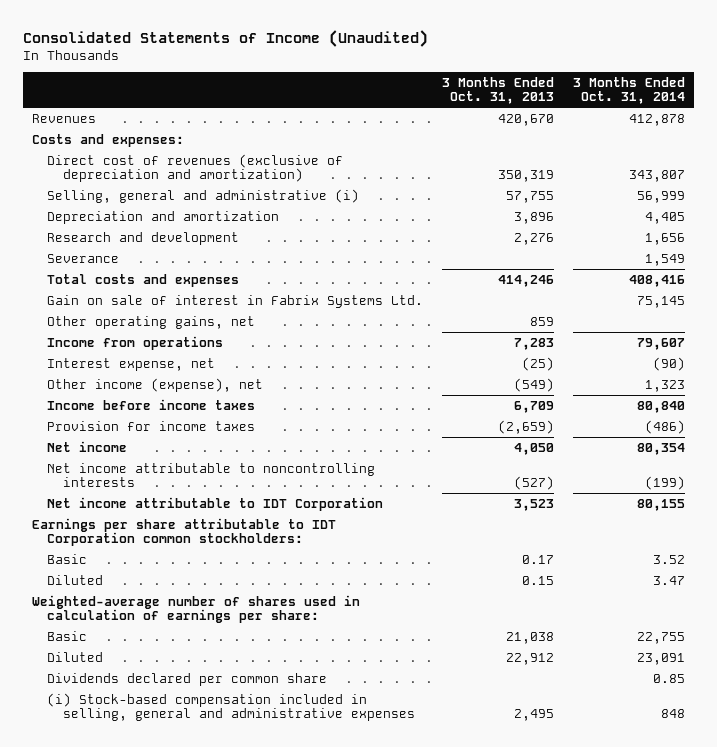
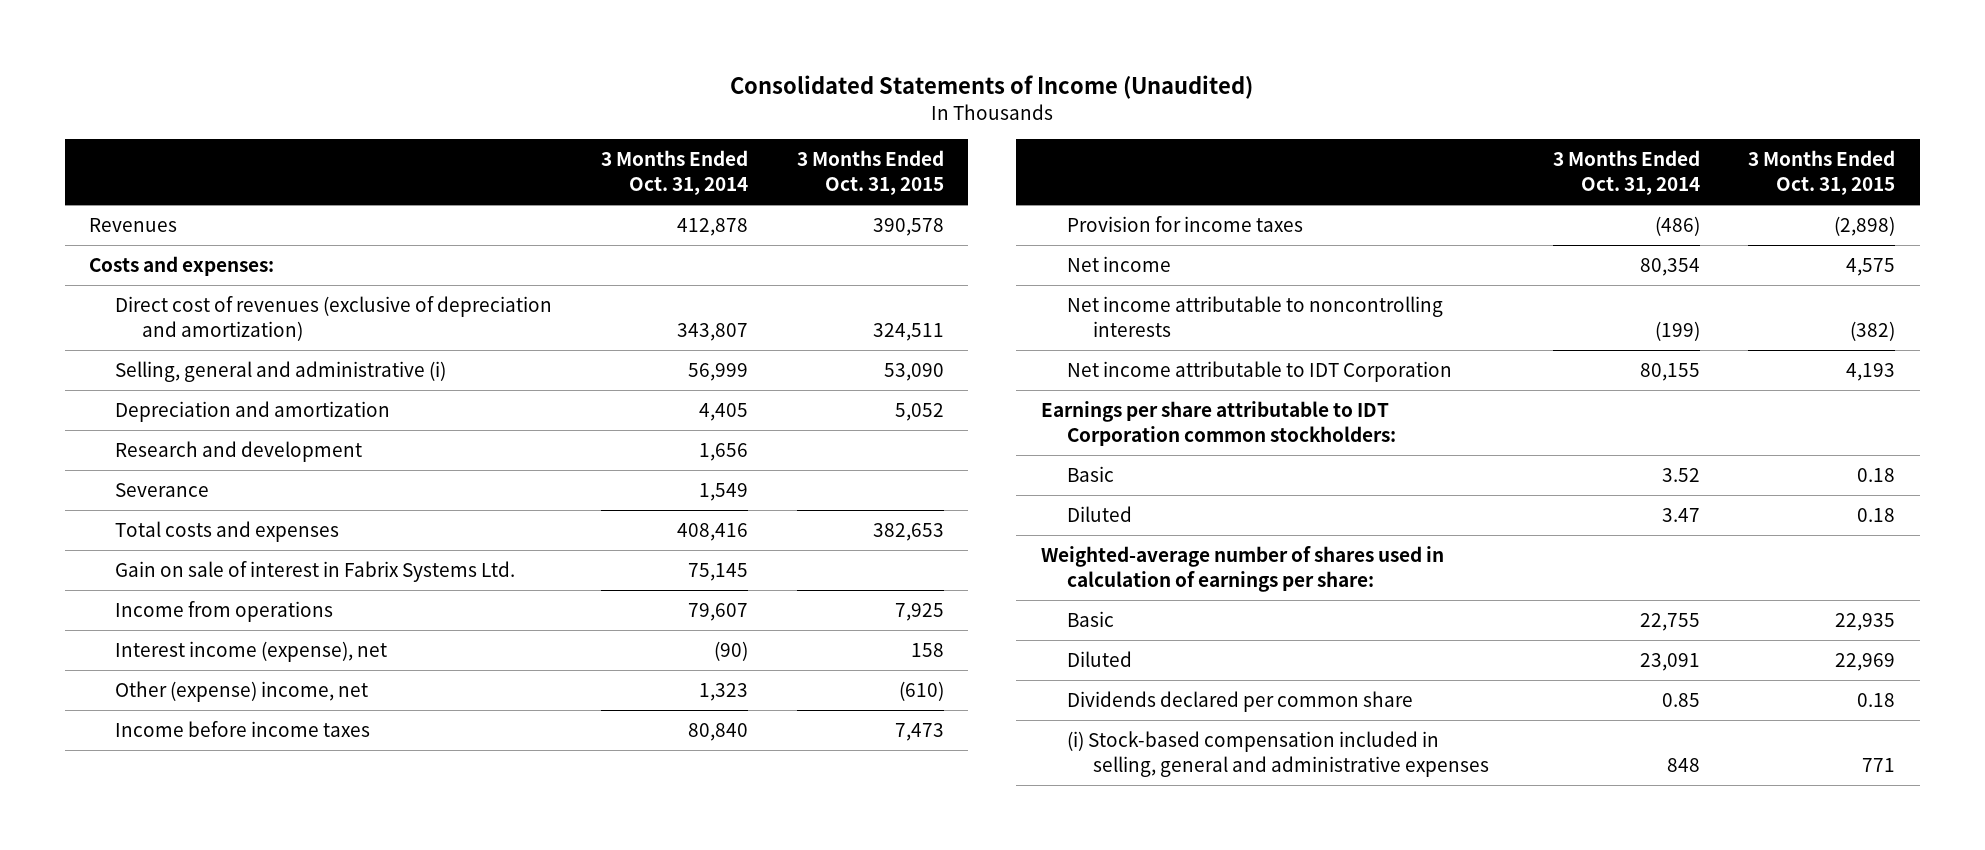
- | 3 Months Ended Oct. 31, 2013 | 3 Months Ended Oct. 31, 2014
+ | 3 Months Ended Oct. 31, 2014 | 3 Months Ended Oct. 31, 2015
- Other operating gains, net | 859 |
- Interest expense, net | (25) | (90)
- Other income (expense), net | (549) | 1,323
+ Interest income (expense), net | (90) | 158
+ Other (expense) income, net | 1,323 | (610)

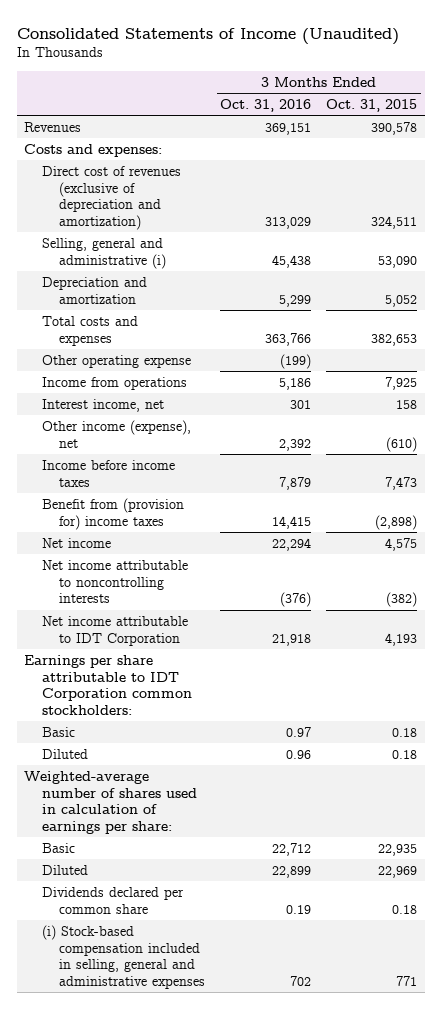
- | 3 Months Ended Oct. 31, 2014 | 3 Months Ended Oct. 31, 2015
+ | 3 Months Ended Oct. 31, 2016 | 3 Months Ended Oct. 31, 2015
- Research and development | 1,656 |
- Severance | 1,549 |
- Gain on sale of interest in Fabrix Systems Ltd. | 75,145 |
+ Other operating expense | (199) |
- Interest income (expense), net | (90) | 158
- Other (expense) income, net | 1,323 | (610)
+ Interest income, net | 301 | 158
+ Other income (expense), net | 2,392 | (610)
- Provision for income taxes | (486) | (2,898)
+ Benefit from (provision for) income taxes | 14,415 | (2,898)

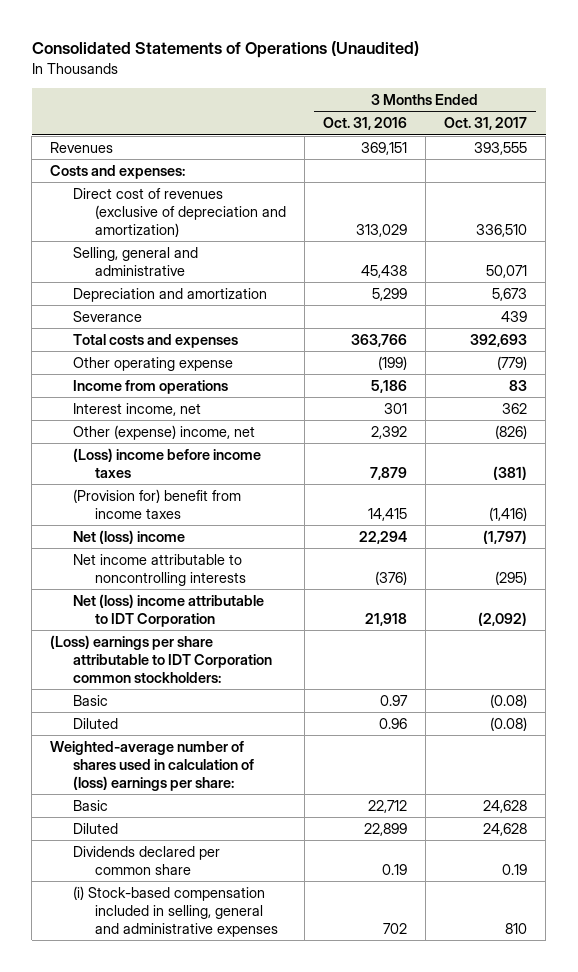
- Consolidated Statements of Income (Unaudited)
+ Consolidated Statements of Operations (Unaudited)
- | 3 Months Ended Oct. 31, 2016 | 3 Months Ended Oct. 31, 2015
+ | 3 Months Ended Oct. 31, 2016 | 3 Months Ended Oct. 31, 2017
- Selling, general and administrative (i) | 45,438 | 53,090
+ Selling, general and administrative | 45,438 | 50,071
+ Severance | | 439
- Other income (expense), net | 2,392 | (610)
- Income before income taxes | 7,879 | 7,473
- Benefit from (provision for) income taxes | 14,415 | (2,898)
- Net income | 22,294 | 4,575
+ Other (expense) income, net | 2,392 | (826)
+ (Loss) income before income taxes | 7,879 | (381)
+ (Provision for) benefit from income taxes | 14,415 | (1,416)
+ Net (loss) income | 22,294 | (1,797)
- Net income attributable to IDT Corporation | 21,918 | 4,193
- Earnings per share attributable to IDT Corporation common stockholders:
+ Net (loss) income attributable to IDT Corporation | 21,918 | (2,092)
+ (Loss) earnings per share attributable to IDT Corporation common stockholders:
- Weighted-average number of shares used in calculation of earnings per share:
+ Weighted-average number of shares used in calculation of (loss) earnings per share:

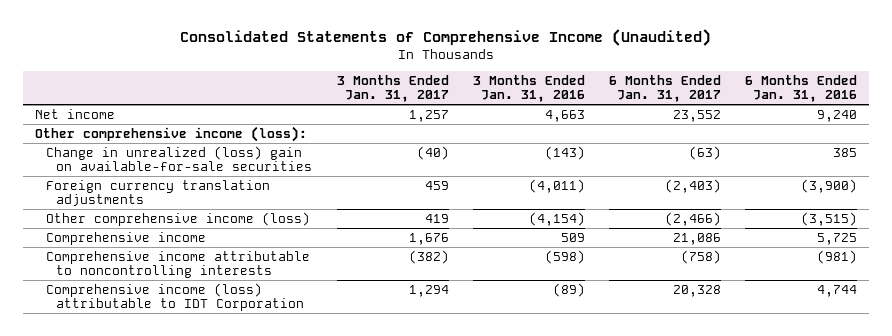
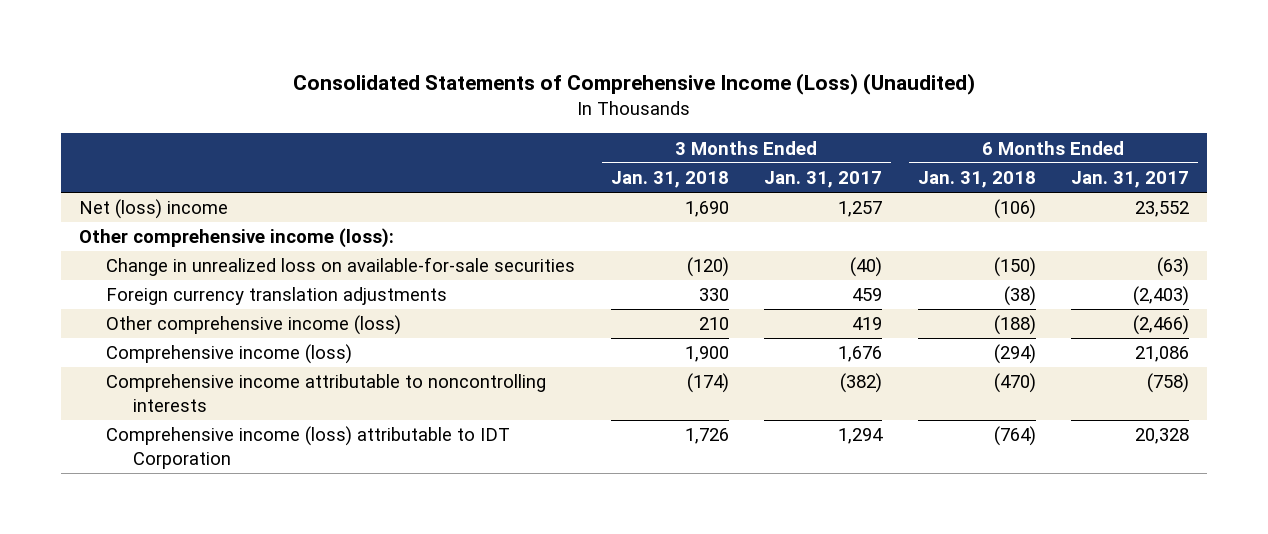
- Consolidated Statements of Comprehensive Income (Unaudited)
+ Consolidated Statements of Comprehensive Income (Loss) (Unaudited)
- | 3 Months Ended Jan. 31, 2017 | 3 Months Ended Jan. 31, 2016 | 6 Months Ended Jan. 31, 2017 | 6 Months Ended Jan. 31, 2016
+ | 3 Months Ended Jan. 31, 2018 | 3 Months Ended Jan. 31, 2017 | 6 Months Ended Jan. 31, 2018 | 6 Months Ended Jan. 31, 2017
- Net income | 1,257 | 4,663 | 23,552 | 9,240
+ Net (loss) income | 1,690 | 1,257 | (106) | 23,552
- Change in unrealized (loss) gain on available-for-sale securities | (40) | (143) | (63) | 385
+ Change in unrealized loss on available-for-sale securities | (120) | (40) | (150) | (63)
- Comprehensive income | 1,676 | 509 | 21,086 | 5,725
+ Comprehensive income (loss) | 1,900 | 1,676 | (294) | 21,086

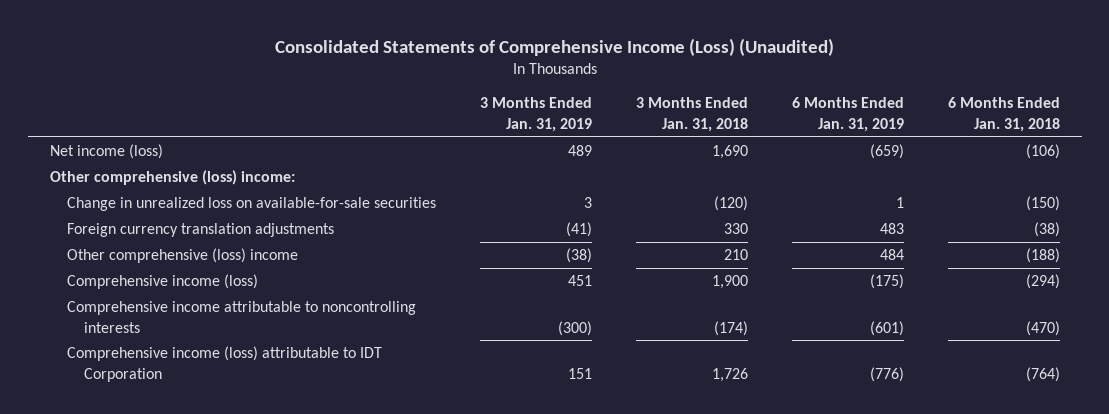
- | 3 Months Ended Jan. 31, 2018 | 3 Months Ended Jan. 31, 2017 | 6 Months Ended Jan. 31, 2018 | 6 Months Ended Jan. 31, 2017
+ | 3 Months Ended Jan. 31, 2019 | 3 Months Ended Jan. 31, 2018 | 6 Months Ended Jan. 31, 2019 | 6 Months Ended Jan. 31, 2018
- Net (loss) income | 1,690 | 1,257 | (106) | 23,552
- Other comprehensive income (loss):
+ Net income (loss) | 489 | 1,690 | (659) | (106)
+ Other comprehensive (loss) income:
- Other comprehensive income (loss) | 210 | 419 | (188) | (2,466)
+ Other comprehensive (loss) income | (38) | 210 | 484 | (188)

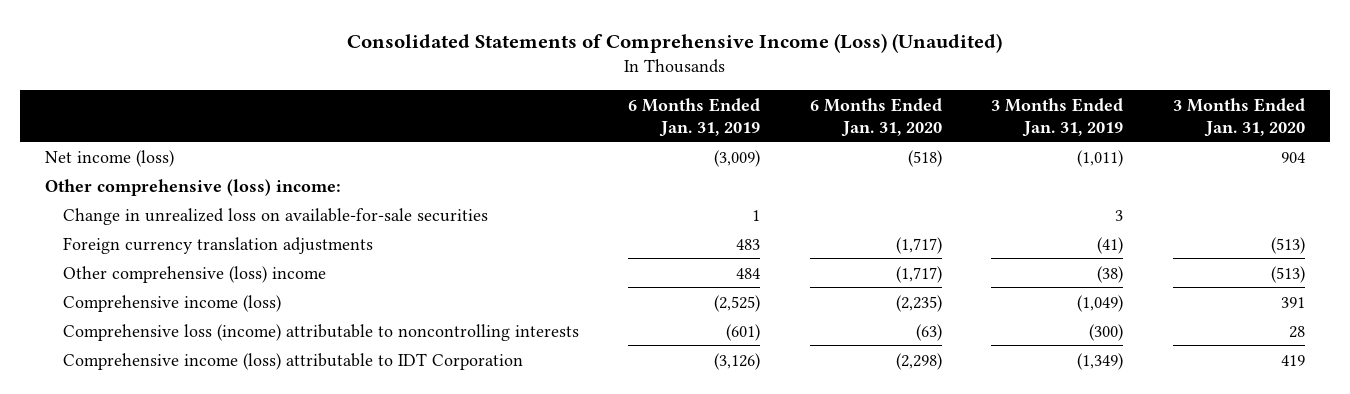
- | 3 Months Ended Jan. 31, 2019 | 3 Months Ended Jan. 31, 2018 | 6 Months Ended Jan. 31, 2019 | 6 Months Ended Jan. 31, 2018
+ | 6 Months Ended Jan. 31, 2019 | 6 Months Ended Jan. 31, 2020 | 3 Months Ended Jan. 31, 2019 | 3 Months Ended Jan. 31, 2020
- Net income (loss) | 489 | 1,690 | (659) | (106)
+ Net income (loss) | (3,009) | (518) | (1,011) | 904
- Comprehensive income (loss) | 451 | 1,900 | (175) | (294)
- Comprehensive income attributable to noncontrolling interests | (300) | (174) | (601) | (470)
- Comprehensive income (loss) attributable to IDT Corporation | 151 | 1,726 | (776) | (764)
+ Comprehensive income (loss) | (2,525) | (2,235) | (1,049) | 391
+ Comprehensive loss (income) attributable to noncontrolling interests | (601) | (63) | (300) | 28
+ Comprehensive income (loss) attributable to IDT Corporation | (3,126) | (2,298) | (1,349) | 419

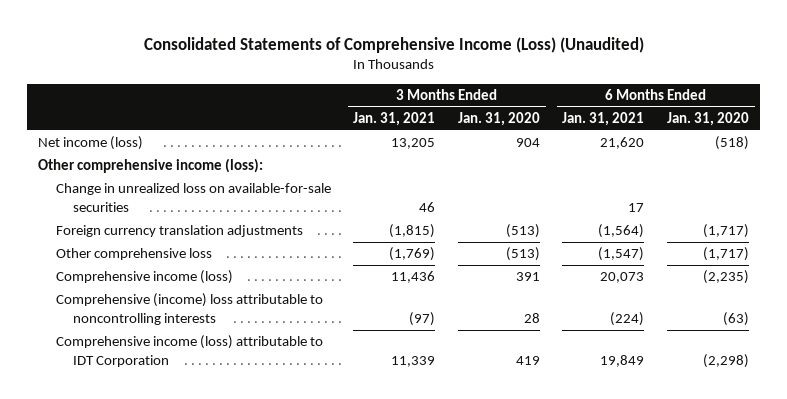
- | 6 Months Ended Jan. 31, 2019 | 6 Months Ended Jan. 31, 2020 | 3 Months Ended Jan. 31, 2019 | 3 Months Ended Jan. 31, 2020
+ | 3 Months Ended Jan. 31, 2021 | 3 Months Ended Jan. 31, 2020 | 6 Months Ended Jan. 31, 2021 | 6 Months Ended Jan. 31, 2020
- Other comprehensive (loss) income:
+ Other comprehensive income (loss):
- Other comprehensive (loss) income | 484 | (1,717) | (38) | (513)
+ Other comprehensive loss | (1,769) | (513) | (1,547) | (1,717)
- Comprehensive loss (income) attributable to noncontrolling interests | (601) | (63) | (300) | 28
+ Comprehensive (income) loss attributable to noncontrolling interests | (97) | 28 | (224) | (63)

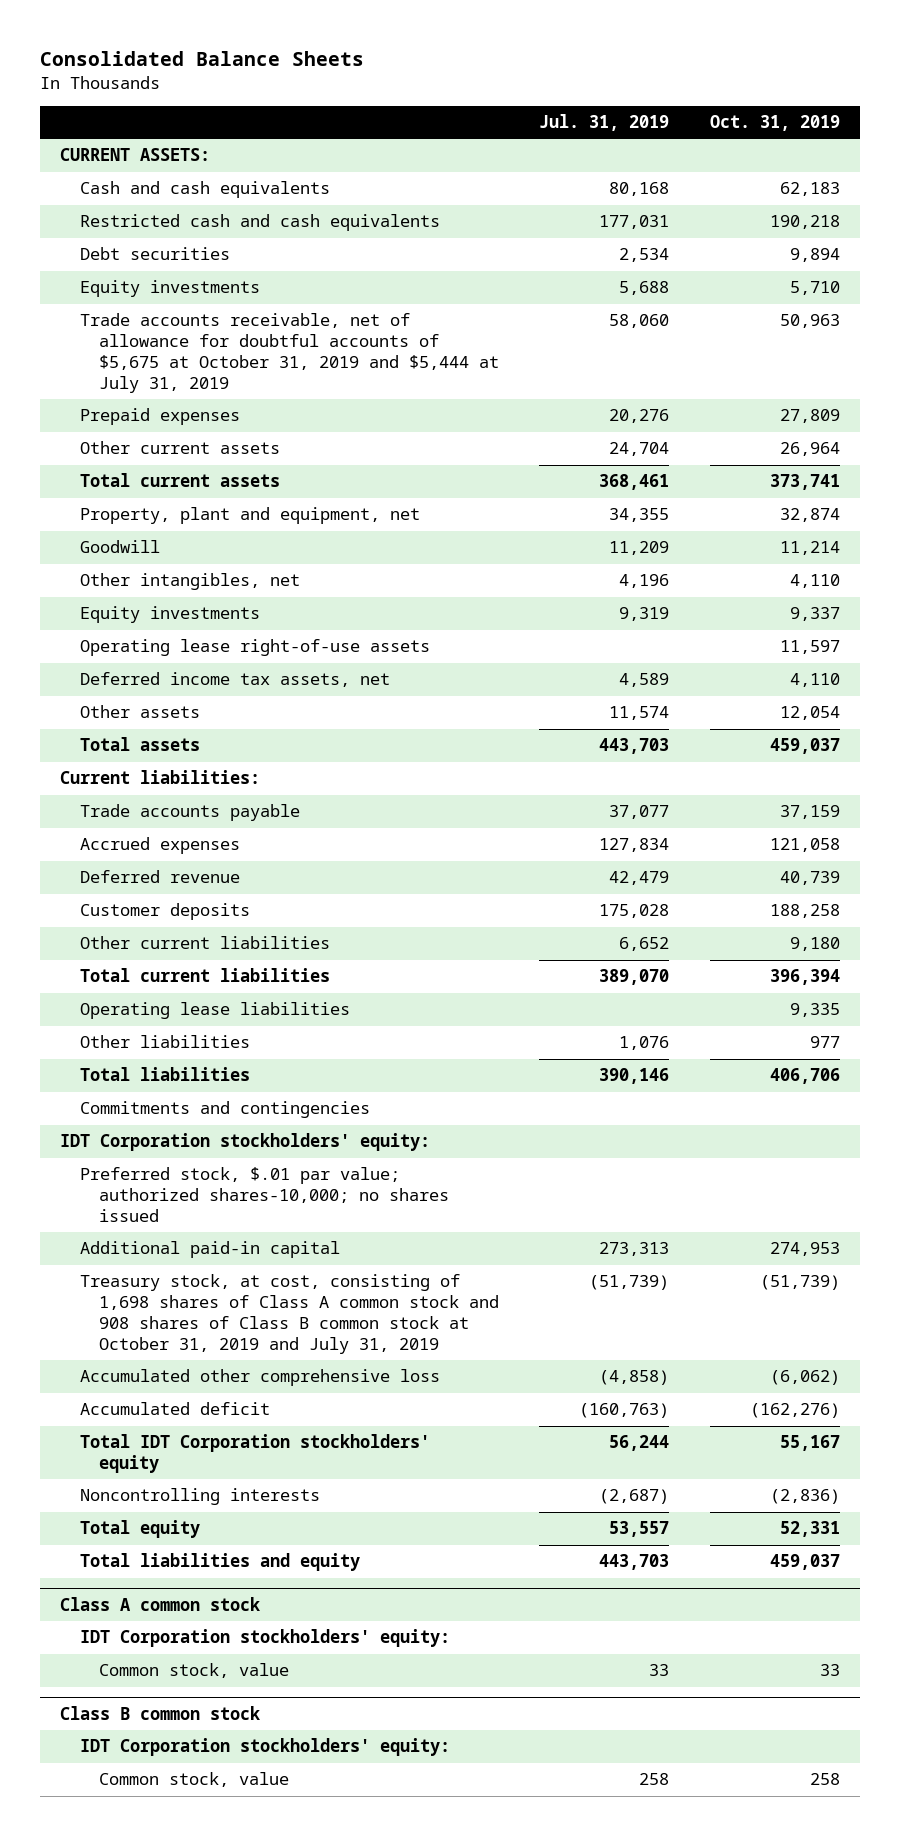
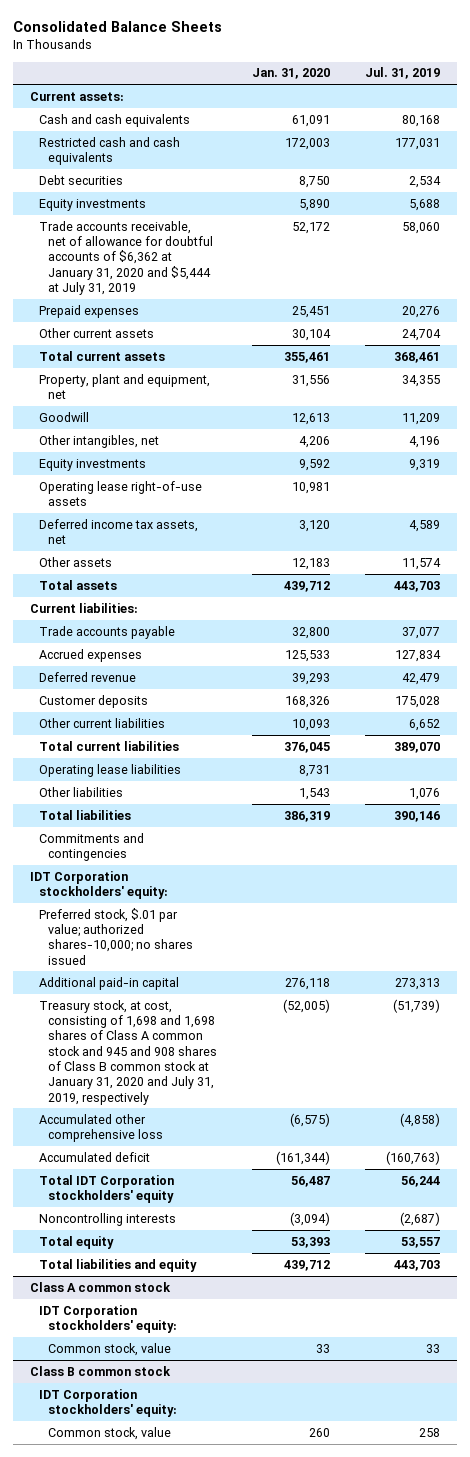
- | Jul. 31, 2019 | Oct. 31, 2019
+ | Jan. 31, 2020 | Jul. 31, 2019
- CURRENT ASSETS:
+ Current assets:
- Trade accounts receivable, net of allowance for doubtful accounts of $5,675 at October 31, 2019 and $5,444 at July 31, 2019 | 58,060 | 50,963
+ Trade accounts receivable, net of allowance for doubtful accounts of $6,362 at January 31, 2020 and $5,444 at July 31, 2019 | 52,172 | 58,060
- Treasury stock, at cost, consisting of 1,698 shares of Class A common stock and 908 shares of Class B common stock at October 31, 2019 and July 31, 2019 | (51,739) | (51,739)
+ Treasury stock, at cost, consisting of 1,698 and 1,698 shares of Class A common stock and 945 and 908 shares of Class B common stock at January 31, 2020 and July 31, 2019, respectively | (52,005) | (51,739)

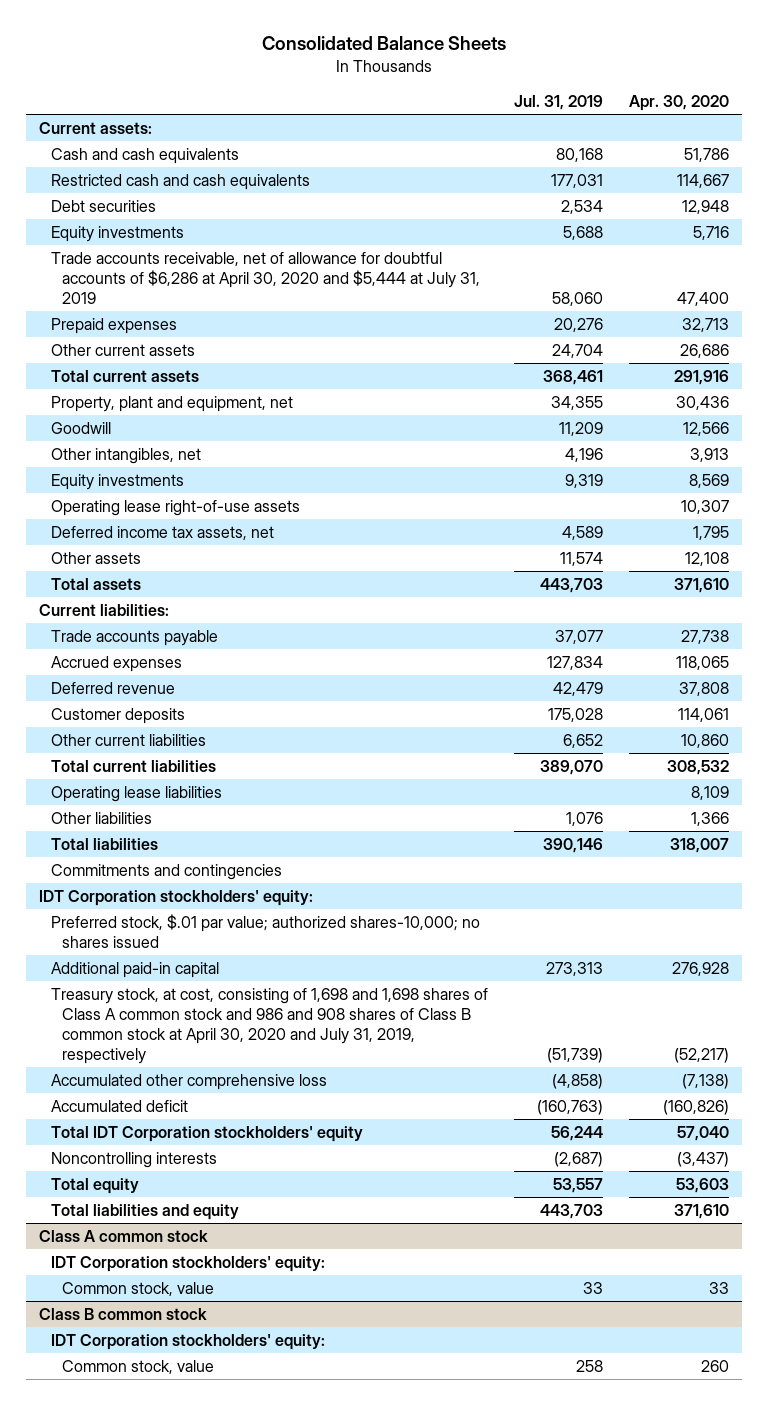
- | Jan. 31, 2020 | Jul. 31, 2019
+ | Jul. 31, 2019 | Apr. 30, 2020
- Trade accounts receivable, net of allowance for doubtful accounts of $6,362 at January 31, 2020 and $5,444 at July 31, 2019 | 52,172 | 58,060
+ Trade accounts receivable, net of allowance for doubtful accounts of $6,286 at April 30, 2020 and $5,444 at July 31, 2019 | 58,060 | 47,400
- Treasury stock, at cost, consisting of 1,698 and 1,698 shares of Class A common stock and 945 and 908 shares of Class B common stock at January 31, 2020 and July 31, 2019, respectively | (52,005) | (51,739)
+ Treasury stock, at cost, consisting of 1,698 and 1,698 shares of Class A common stock and 986 and 908 shares of Class B common stock at April 30, 2020 and July 31, 2019, respectively | (51,739) | (52,217)

